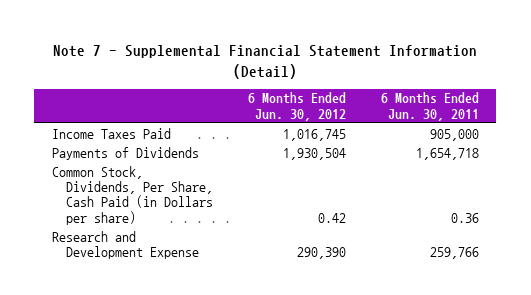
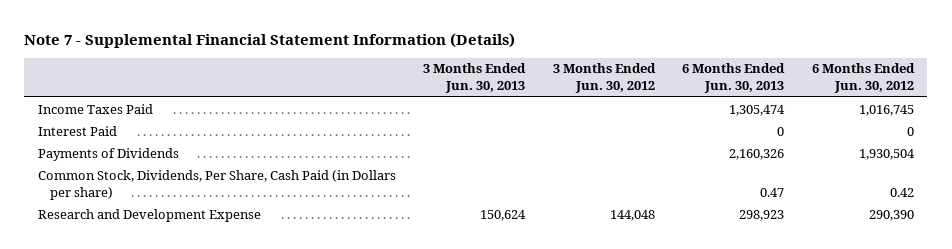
- Note 7 - Supplemental Financial Statement Information (Detail)
+ Note 7 - Supplemental Financial Statement Information (Details)
- | 6 Months Ended Jun. 30, 2012 | 6 Months Ended Jun. 30, 2011
+ | 3 Months Ended Jun. 30, 2013 | 3 Months Ended Jun. 30, 2012 | 6 Months Ended Jun. 30, 2013 | 6 Months Ended Jun. 30, 2012
+ Interest Paid | | | 0 | 0

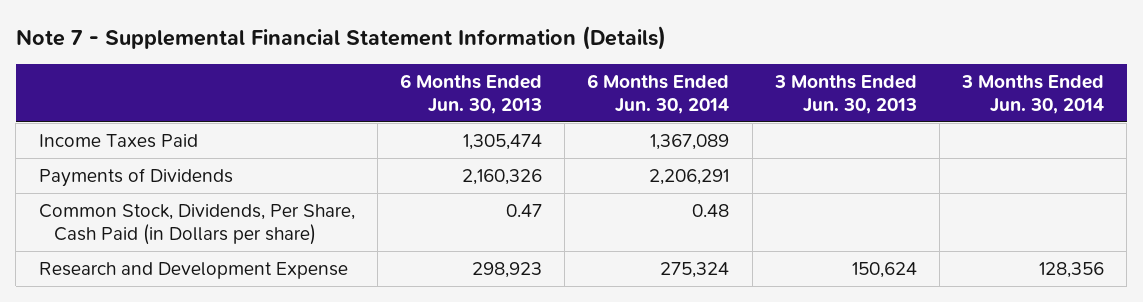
- | 3 Months Ended Jun. 30, 2013 | 3 Months Ended Jun. 30, 2012 | 6 Months Ended Jun. 30, 2013 | 6 Months Ended Jun. 30, 2012
+ | 6 Months Ended Jun. 30, 2013 | 6 Months Ended Jun. 30, 2014 | 3 Months Ended Jun. 30, 2013 | 3 Months Ended Jun. 30, 2014
- Interest Paid | | | 0 | 0

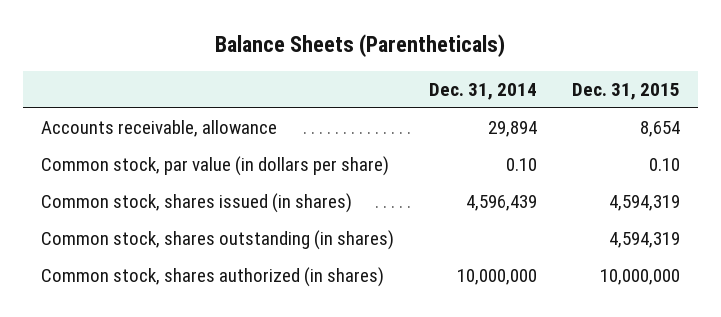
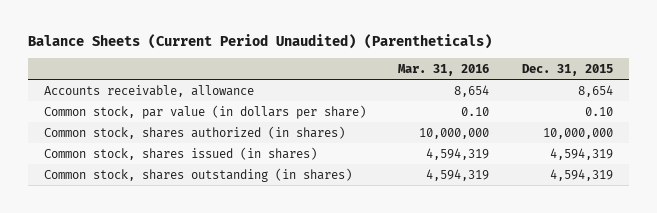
- Balance Sheets (Parentheticals)
+ Balance Sheets (Current Period Unaudited) (Parentheticals)
- | Dec. 31, 2014 | Dec. 31, 2015
+ | Mar. 31, 2016 | Dec. 31, 2015
moved up: Common stock, shares authorized (in shares) | 10,000,000 | 10,000,000

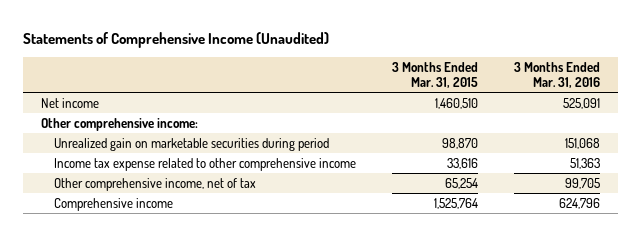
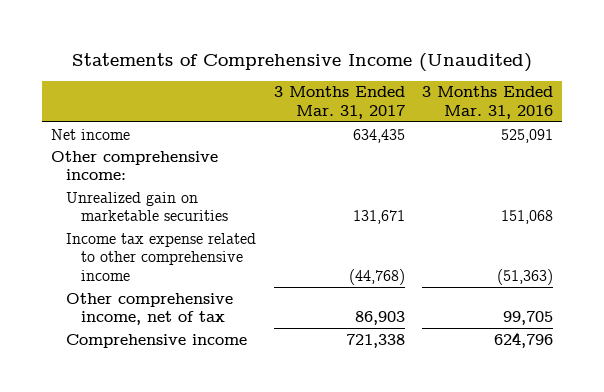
- | 3 Months Ended Mar. 31, 2015 | 3 Months Ended Mar. 31, 2016
+ | 3 Months Ended Mar. 31, 2017 | 3 Months Ended Mar. 31, 2016
- Unrealized gain on marketable securities during period | 98,870 | 151,068
- Income tax expense related to other comprehensive income | 33,616 | 51,363
+ Unrealized gain on marketable securities | 131,671 | 151,068
+ Income tax expense related to other comprehensive income | (44,768) | (51,363)

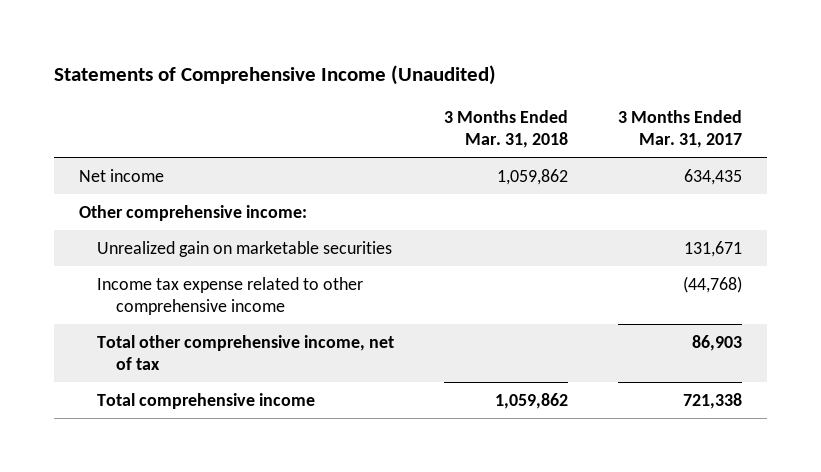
- | 3 Months Ended Mar. 31, 2017 | 3 Months Ended Mar. 31, 2016
+ | 3 Months Ended Mar. 31, 2018 | 3 Months Ended Mar. 31, 2017
- Other comprehensive income, net of tax | 86,903 | 99,705
- Comprehensive income | 721,338 | 624,796
+ Total other comprehensive income, net of tax | | 86,903
+ Total comprehensive income | 1,059,862 | 721,338

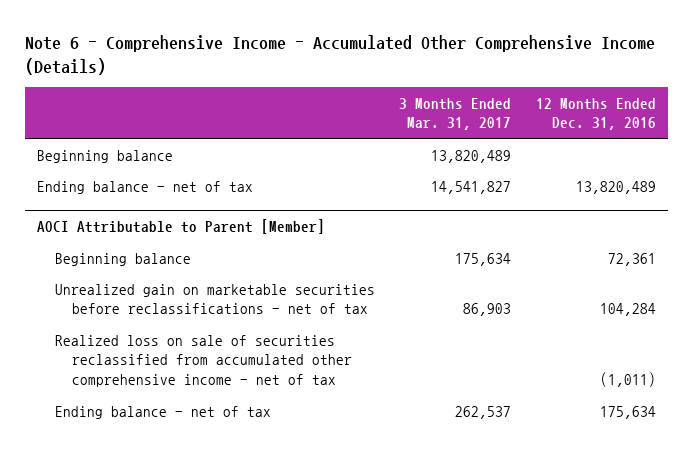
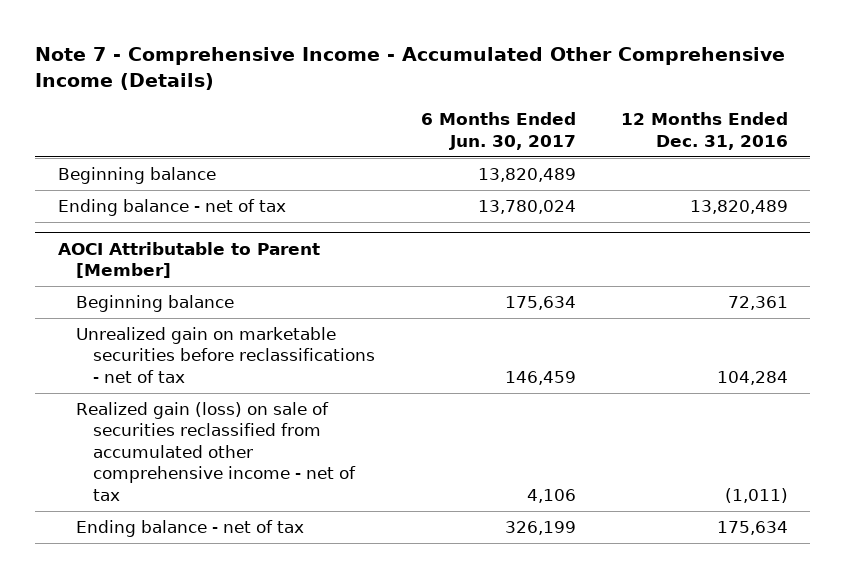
- Note 6 - Comprehensive Income - Accumulated Other Comprehensive Income (Details)
+ Note 7 - Comprehensive Income - Accumulated Other Comprehensive Income (Details)
- | 3 Months Ended Mar. 31, 2017 | 12 Months Ended Dec. 31, 2016
+ | 6 Months Ended Jun. 30, 2017 | 12 Months Ended Dec. 31, 2016
@ AOCI Attributable to Parent [Member]
- Realized loss on sale of securities reclassified from accumulated other comprehensive income - net of tax | | (1,011)
+ Realized gain (loss) on sale of securities reclassified from accumulated other comprehensive income - net of tax | 4,106 | (1,011)

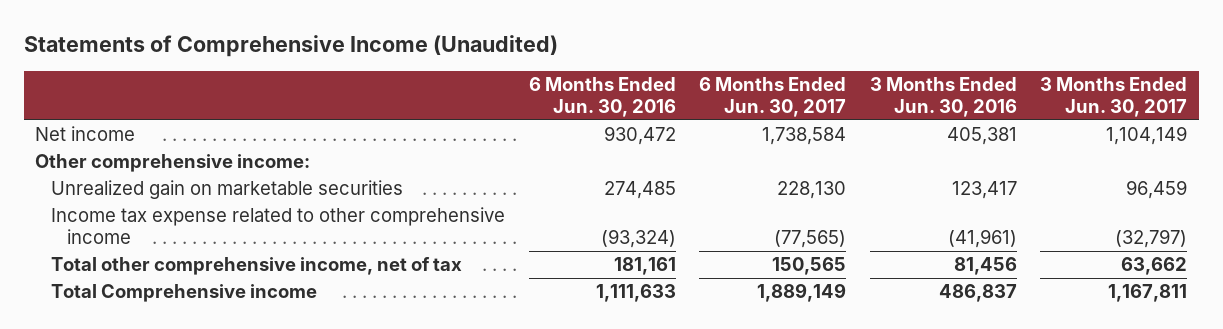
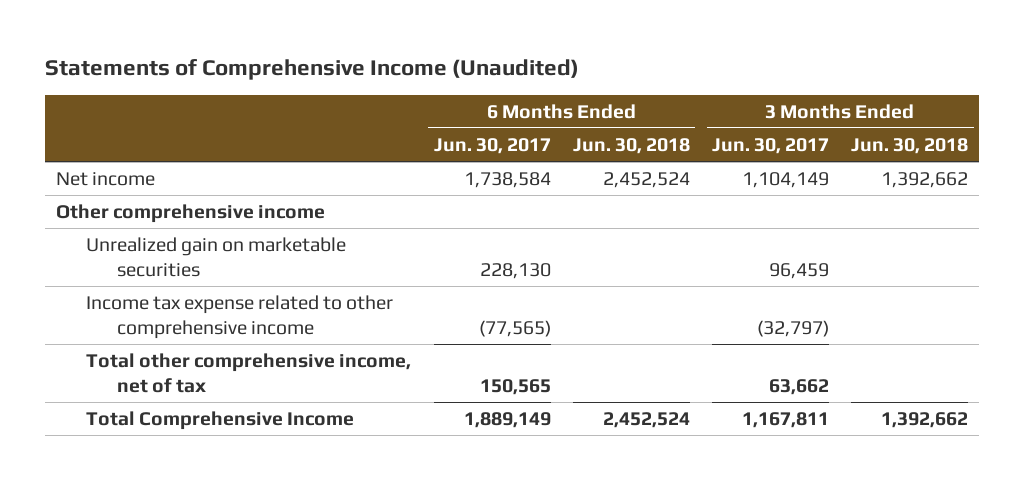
- | 6 Months Ended Jun. 30, 2016 | 6 Months Ended Jun. 30, 2017 | 3 Months Ended Jun. 30, 2016 | 3 Months Ended Jun. 30, 2017
+ | 6 Months Ended Jun. 30, 2017 | 6 Months Ended Jun. 30, 2018 | 3 Months Ended Jun. 30, 2017 | 3 Months Ended Jun. 30, 2018
- Other comprehensive income:
+ Other comprehensive income
- Total Comprehensive income | 1,111,633 | 1,889,149 | 486,837 | 1,167,811
+ Total Comprehensive Income | 1,889,149 | 2,452,524 | 1,167,811 | 1,392,662

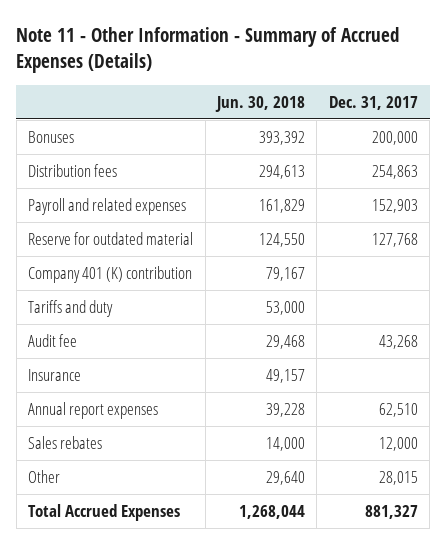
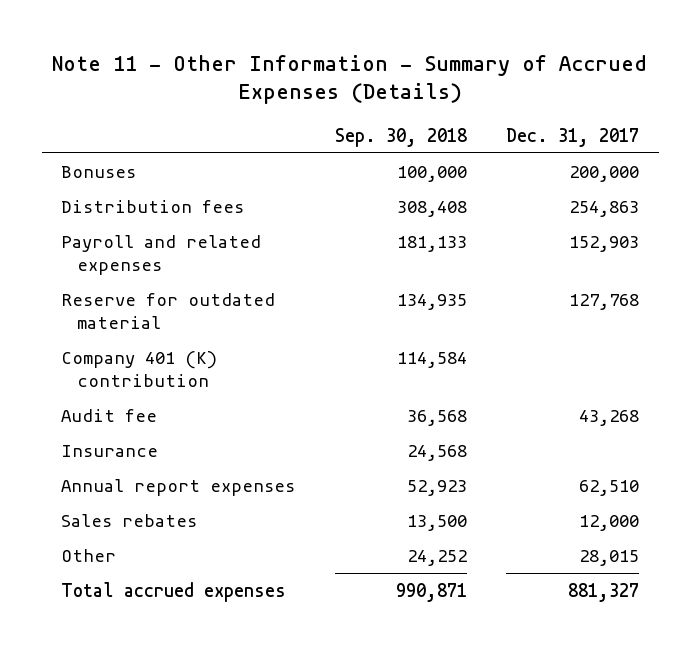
- | Jun. 30, 2018 | Dec. 31, 2017
+ | Sep. 30, 2018 | Dec. 31, 2017
- Tariffs and duty | 53,000 |
- Total Accrued Expenses | 1,268,044 | 881,327
+ Total accrued expenses | 990,871 | 881,327

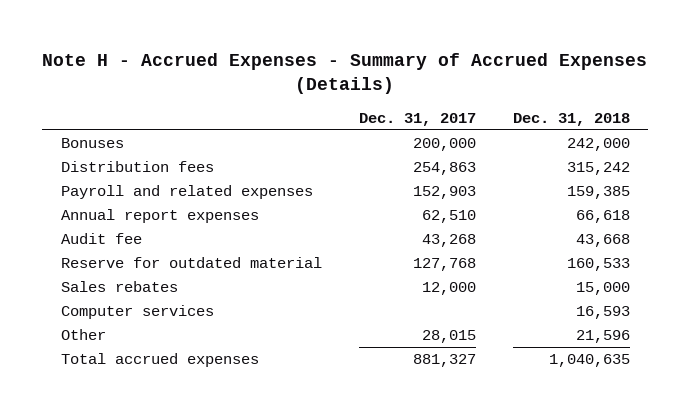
- Note 11 - Other Information - Summary of Accrued Expenses (Details)
+ Note H - Accrued Expenses - Summary of Accrued Expenses (Details)
- | Sep. 30, 2018 | Dec. 31, 2017
+ | Dec. 31, 2017 | Dec. 31, 2018
- Company 401 (K) contribution | 114,584 |
- Insurance | 24,568 |
moved down: Audit fee | 43,268 | 43,668
moved down: Reserve for outdated material | 127,768 | 160,533
+ Computer services | | 16,593

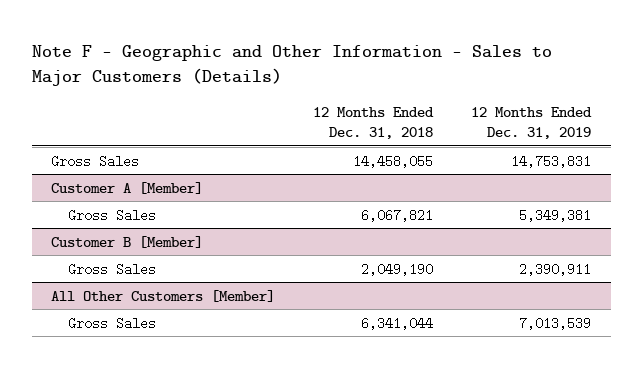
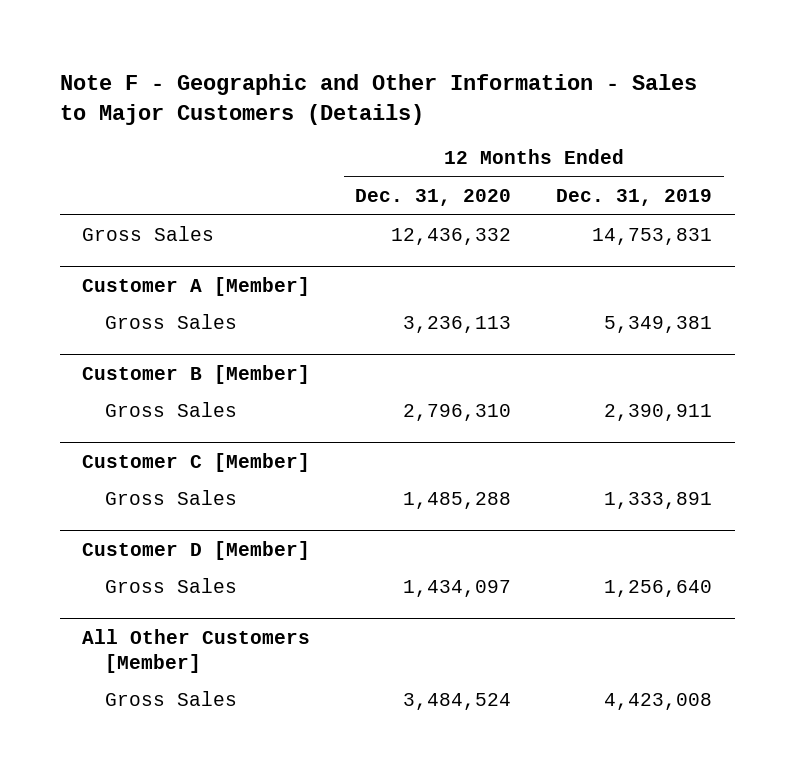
- | 12 Months Ended Dec. 31, 2018 | 12 Months Ended Dec. 31, 2019
+ | 12 Months Ended Dec. 31, 2020 | 12 Months Ended Dec. 31, 2019
+ Customer C [Member]
+ Gross Sales | 1,485,288 | 1,333,891
+ Customer D [Member]
+ Gross Sales | 1,434,097 | 1,256,640
@ All Other Customers [Member]
- Gross Sales | 6,341,044 | 7,013,539
+ Gross Sales | 3,484,524 | 4,423,008

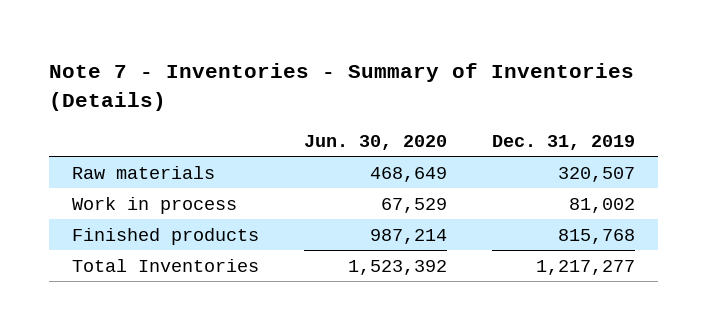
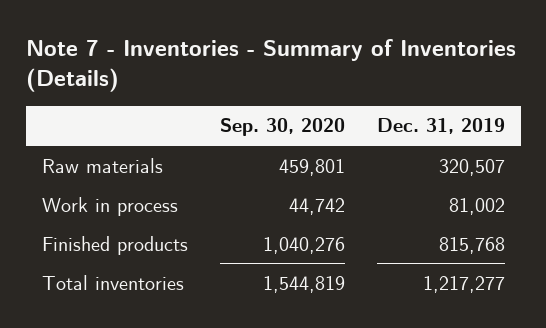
- | Jun. 30, 2020 | Dec. 31, 2019
+ | Sep. 30, 2020 | Dec. 31, 2019
- Total Inventories | 1,523,392 | 1,217,277
+ Total inventories | 1,544,819 | 1,217,277

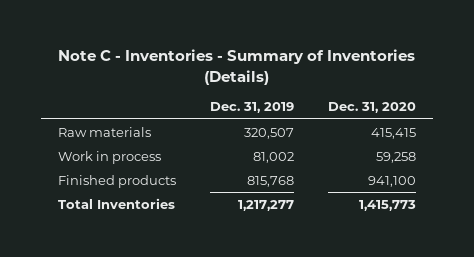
- Note 7 - Inventories - Summary of Inventories (Details)
+ Note C - Inventories - Summary of Inventories (Details)
- | Sep. 30, 2020 | Dec. 31, 2019
+ | Dec. 31, 2019 | Dec. 31, 2020
- Total inventories | 1,544,819 | 1,217,277
+ Total Inventories | 1,217,277 | 1,415,773

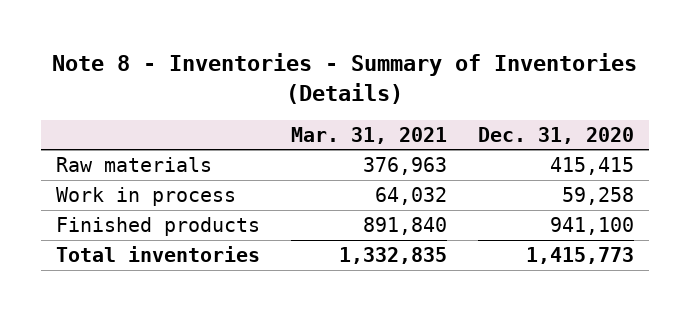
- Note C - Inventories - Summary of Inventories (Details)
+ Note 8 - Inventories - Summary of Inventories (Details)
- | Dec. 31, 2019 | Dec. 31, 2020
+ | Mar. 31, 2021 | Dec. 31, 2020
- Total Inventories | 1,217,277 | 1,415,773
+ Total inventories | 1,332,835 | 1,415,773

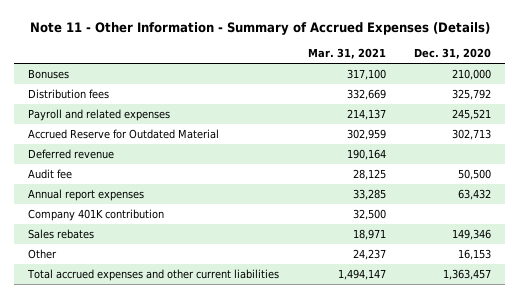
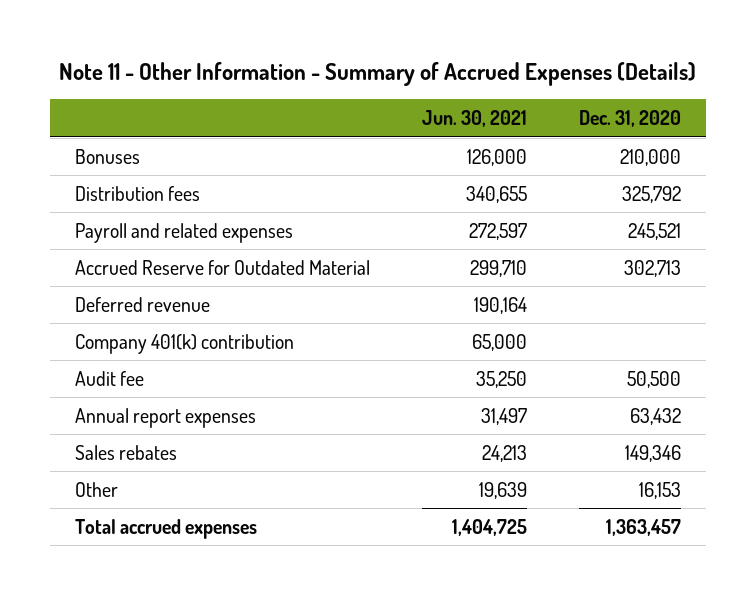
- | Mar. 31, 2021 | Dec. 31, 2020
+ | Jun. 30, 2021 | Dec. 31, 2020
+ Company 401(k) contribution | 65,000 |
- Company 401K contribution | 32,500 |
- Total accrued expenses and other current liabilities | 1,494,147 | 1,363,457
+ Total accrued expenses | 1,404,725 | 1,363,457

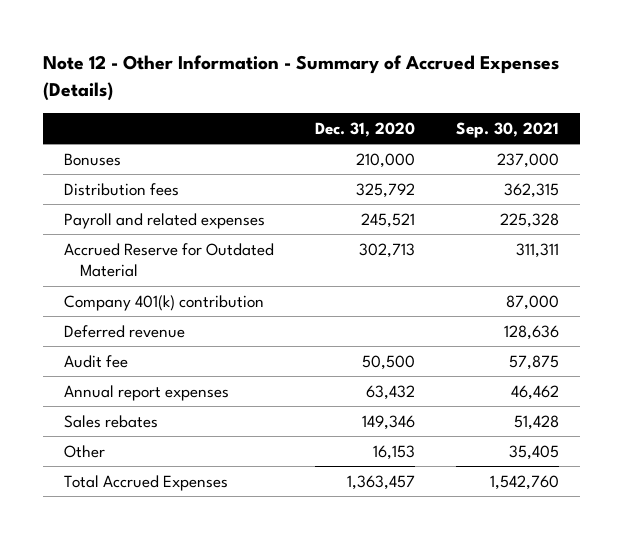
- Note 11 - Other Information - Summary of Accrued Expenses (Details)
+ Note 12 - Other Information - Summary of Accrued Expenses (Details)
- | Jun. 30, 2021 | Dec. 31, 2020
+ | Dec. 31, 2020 | Sep. 30, 2021
moved down: Deferred revenue | | 128,636
- Total accrued expenses | 1,404,725 | 1,363,457
+ Total Accrued Expenses | 1,363,457 | 1,542,760

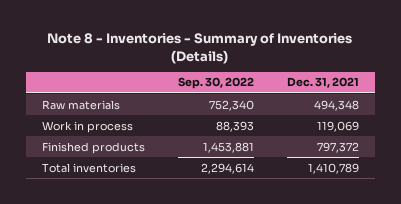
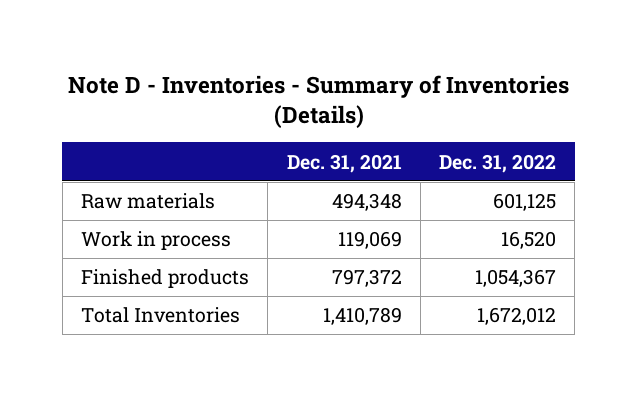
- Note 8 - Inventories - Summary of Inventories (Details)
+ Note D - Inventories - Summary of Inventories (Details)
- | Sep. 30, 2022 | Dec. 31, 2021
+ | Dec. 31, 2021 | Dec. 31, 2022
- Total inventories | 2,294,614 | 1,410,789
+ Total Inventories | 1,410,789 | 1,672,012

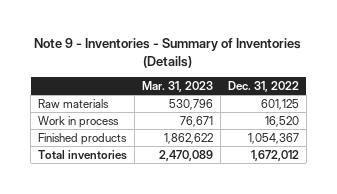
- Note D - Inventories - Summary of Inventories (Details)
+ Note 9 - Inventories - Summary of Inventories (Details)
- | Dec. 31, 2021 | Dec. 31, 2022
+ | Mar. 31, 2023 | Dec. 31, 2022
- Total Inventories | 1,410,789 | 1,672,012
+ Total inventories | 2,470,089 | 1,672,012

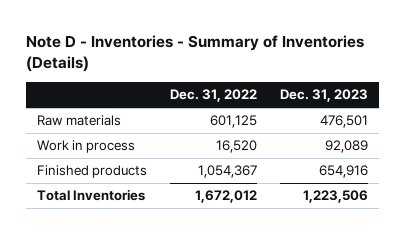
- Note 9 - Inventories - Summary of Inventories (Details)
+ Note D - Inventories - Summary of Inventories (Details)
- | Mar. 31, 2023 | Dec. 31, 2022
+ | Dec. 31, 2022 | Dec. 31, 2023
- Total inventories | 2,470,089 | 1,672,012
+ Total Inventories | 1,672,012 | 1,223,506

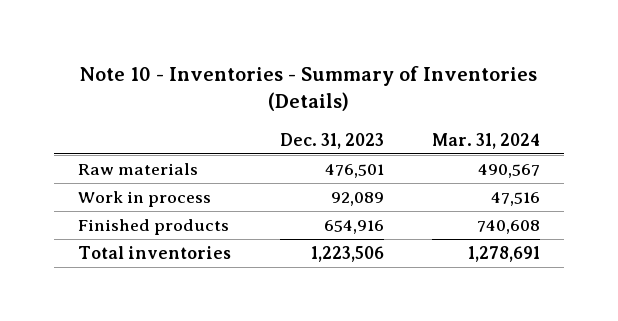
- Note D - Inventories - Summary of Inventories (Details)
+ Note 10 - Inventories - Summary of Inventories (Details)
- | Dec. 31, 2022 | Dec. 31, 2023
+ | Dec. 31, 2023 | Mar. 31, 2024
- Total Inventories | 1,672,012 | 1,223,506
+ Total inventories | 1,223,506 | 1,278,691

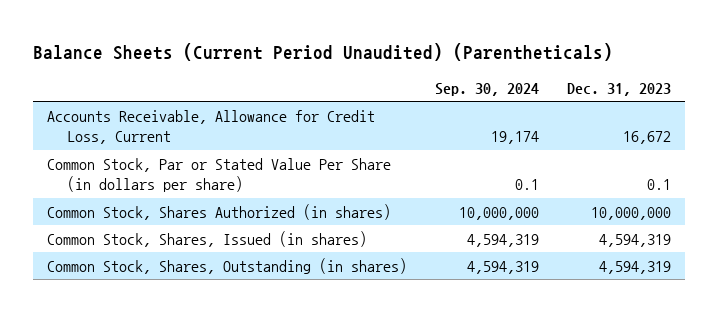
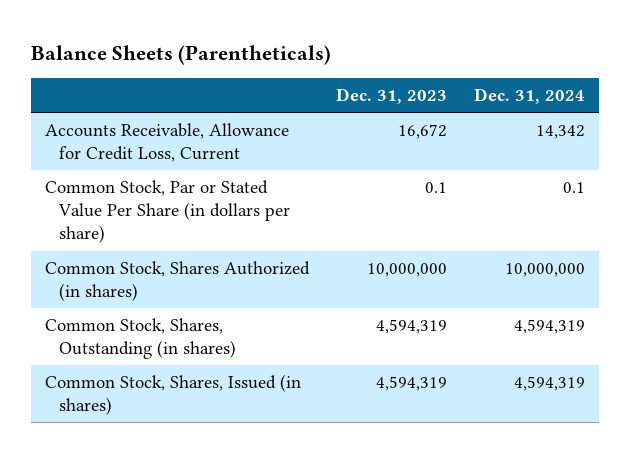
- Balance Sheets (Current Period Unaudited) (Parentheticals)
+ Balance Sheets (Parentheticals)
- | Sep. 30, 2024 | Dec. 31, 2023
+ | Dec. 31, 2023 | Dec. 31, 2024
moved down: Common Stock, Shares, Issued (in shares) | 4,594,319 | 4,594,319

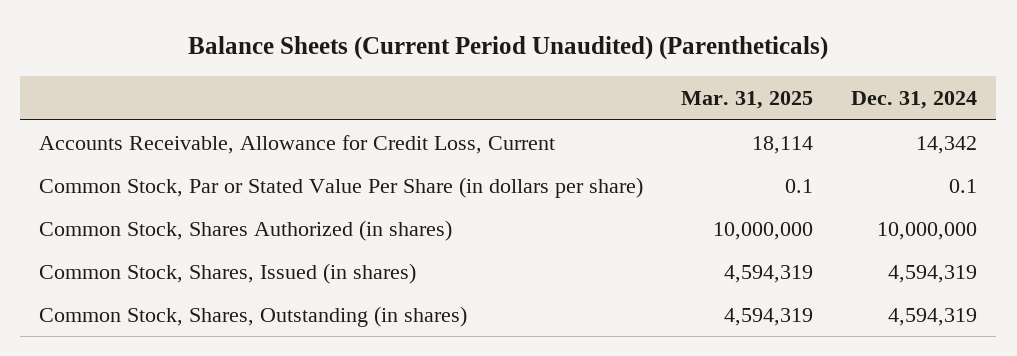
- Balance Sheets (Parentheticals)
+ Balance Sheets (Current Period Unaudited) (Parentheticals)
- | Dec. 31, 2023 | Dec. 31, 2024
+ | Mar. 31, 2025 | Dec. 31, 2024
moved down: Common Stock, Shares, Outstanding (in shares) | 4,594,319 | 4,594,319

